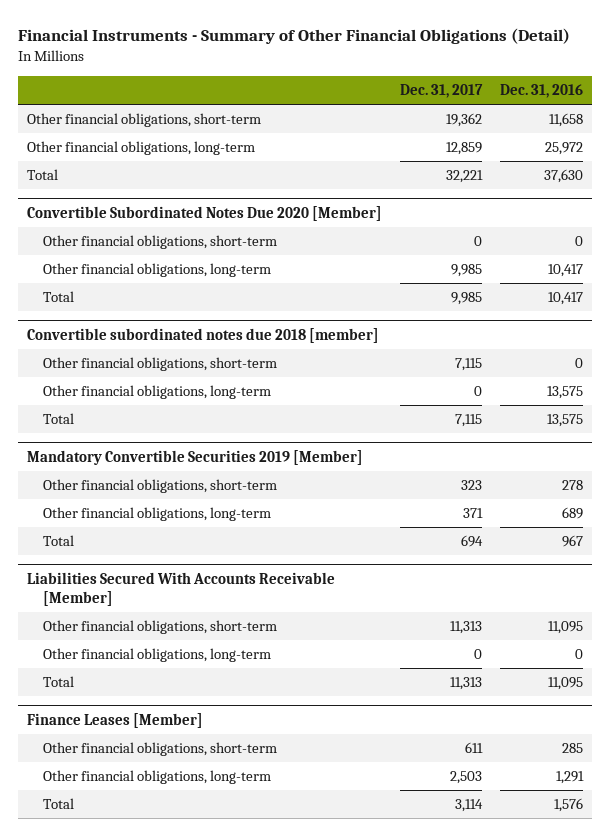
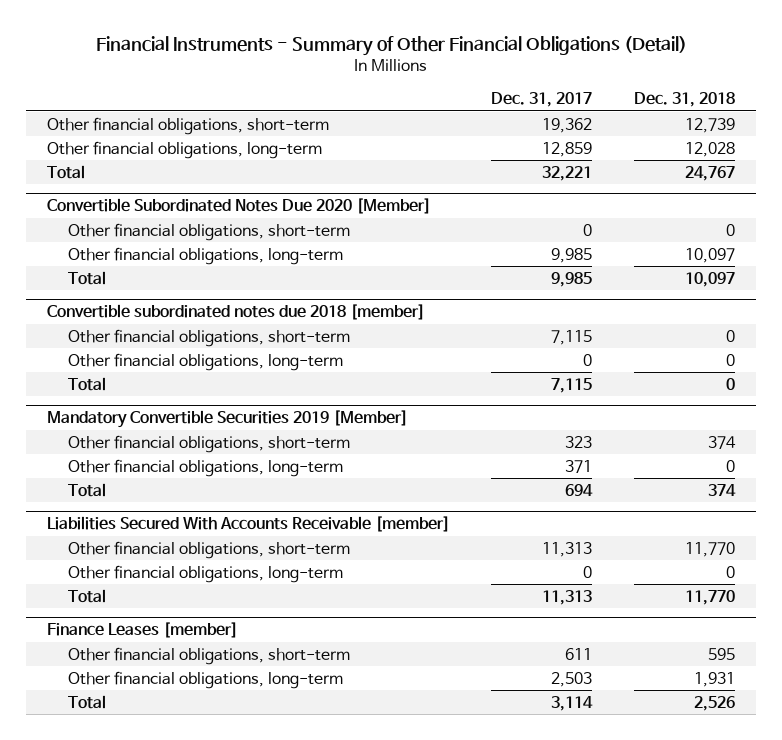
- | Dec. 31, 2017 | Dec. 31, 2016
+ | Dec. 31, 2017 | Dec. 31, 2018
- Liabilities Secured With Accounts Receivable [Member]
+ Liabilities Secured With Accounts Receivable [member]
- Finance Leases [Member]
+ Finance Leases [member]

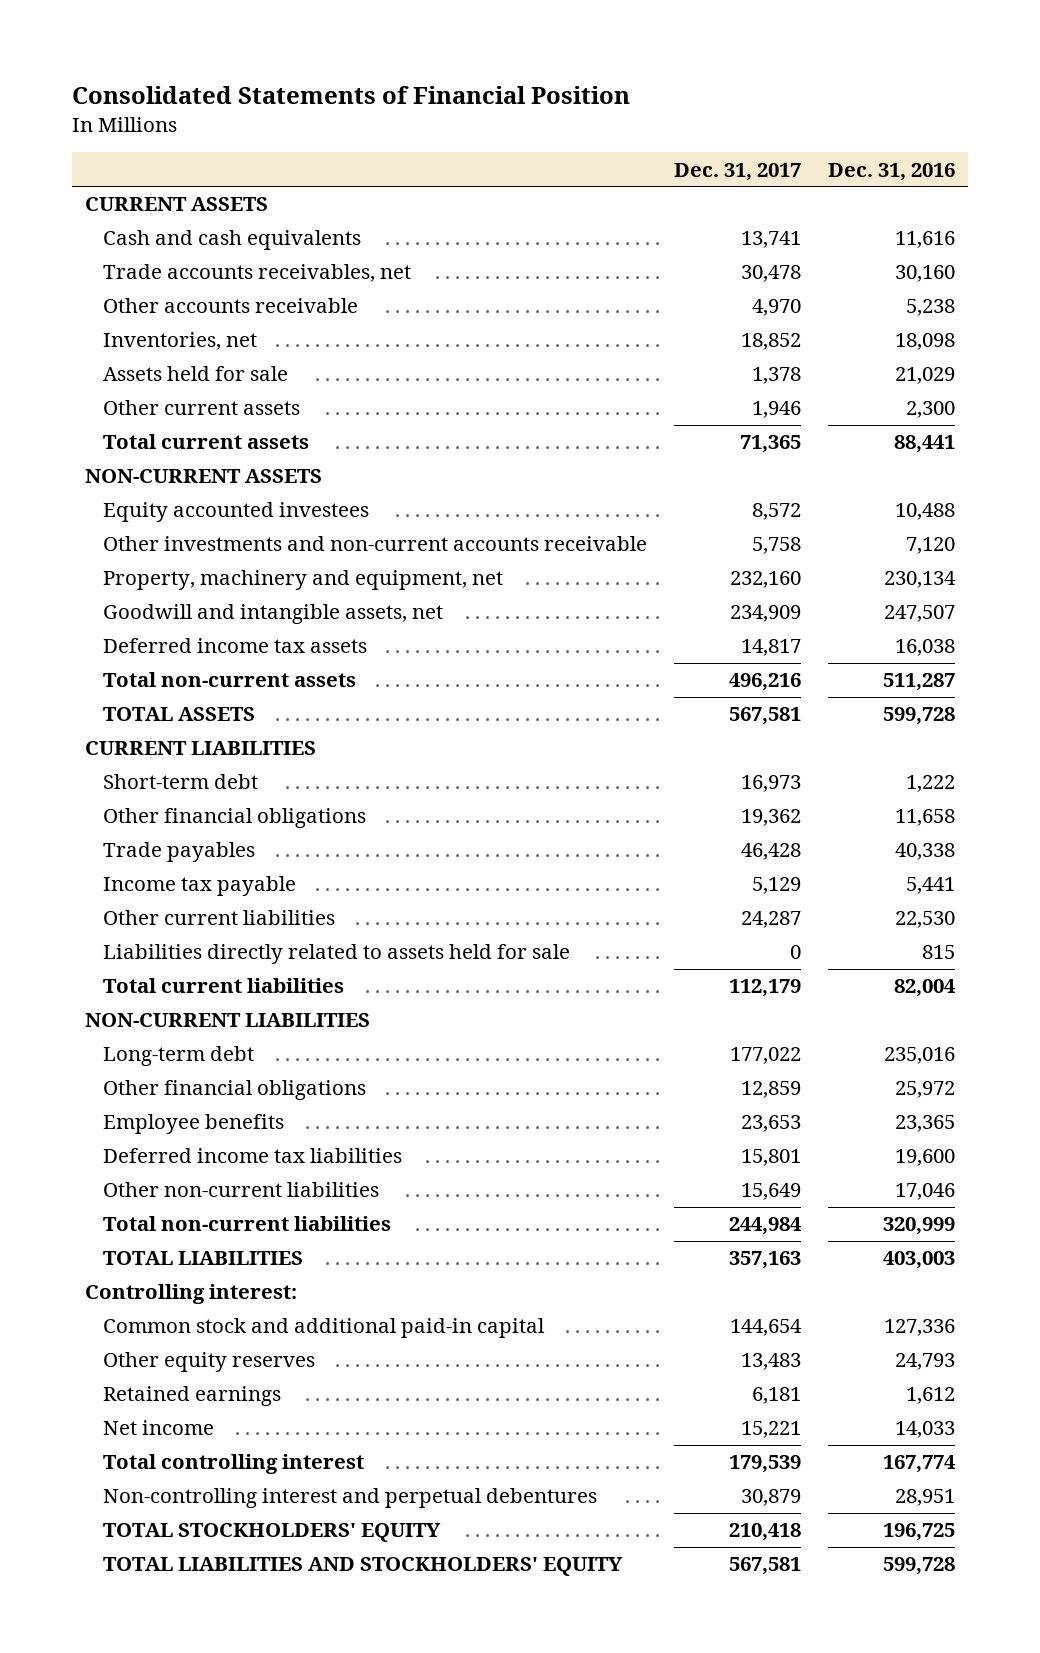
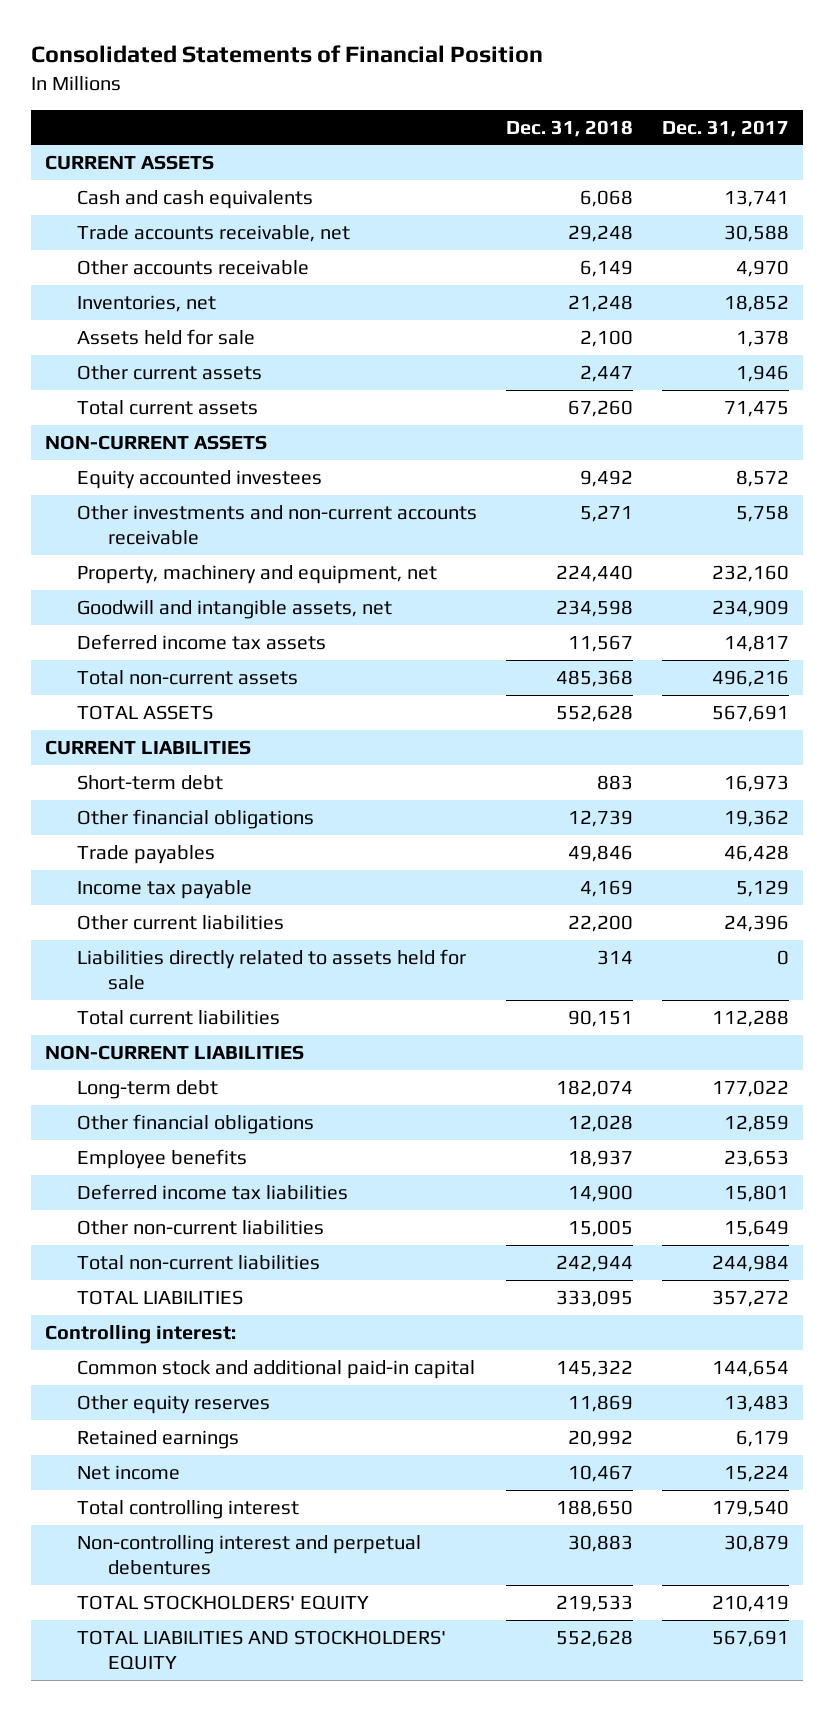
- | Dec. 31, 2017 | Dec. 31, 2016
+ | Dec. 31, 2018 | Dec. 31, 2017
- Trade accounts receivables, net | 30,478 | 30,160
+ Trade accounts receivable, net | 29,248 | 30,588
- Total current assets | 71,365 | 88,441
+ Total current assets | 67,260 | 71,475
- TOTAL ASSETS | 567,581 | 599,728
+ TOTAL ASSETS | 552,628 | 567,691
- Other current liabilities | 24,287 | 22,530
+ Other current liabilities | 22,200 | 24,396
- Total current liabilities | 112,179 | 82,004
+ Total current liabilities | 90,151 | 112,288
- TOTAL LIABILITIES | 357,163 | 403,003
+ TOTAL LIABILITIES | 333,095 | 357,272
- Retained earnings | 6,181 | 1,612
- Net income | 15,221 | 14,033
- Total controlling interest | 179,539 | 167,774
+ Retained earnings | 20,992 | 6,179
+ Net income | 10,467 | 15,224
+ Total controlling interest | 188,650 | 179,540
- TOTAL STOCKHOLDERS' EQUITY | 210,418 | 196,725
- TOTAL LIABILITIES AND STOCKHOLDERS' EQUITY | 567,581 | 599,728
+ TOTAL STOCKHOLDERS' EQUITY | 219,533 | 210,419
+ TOTAL LIABILITIES AND STOCKHOLDERS' EQUITY | 552,628 | 567,691

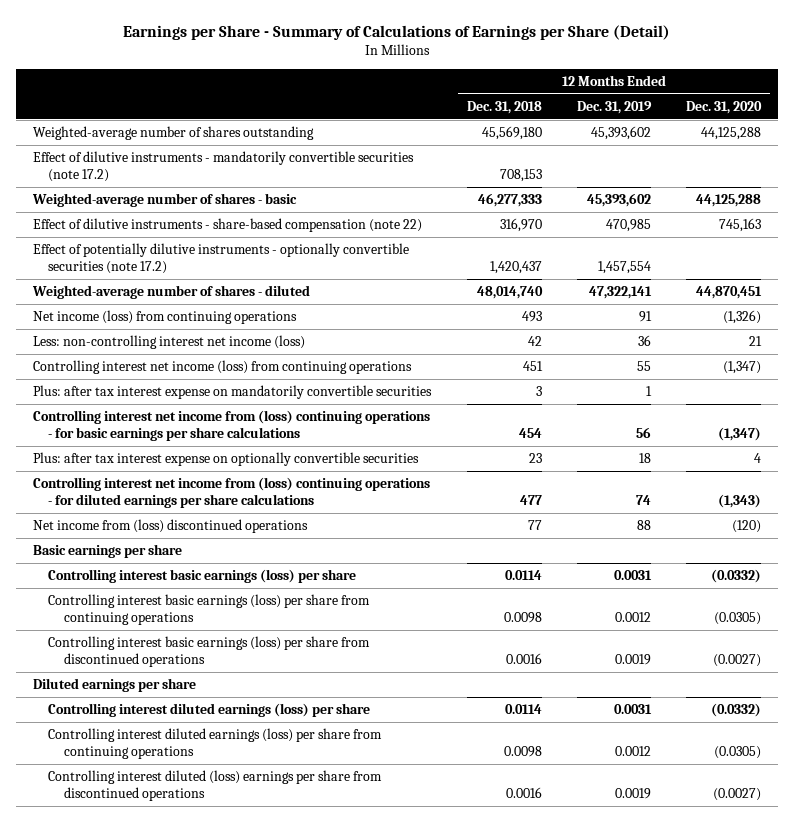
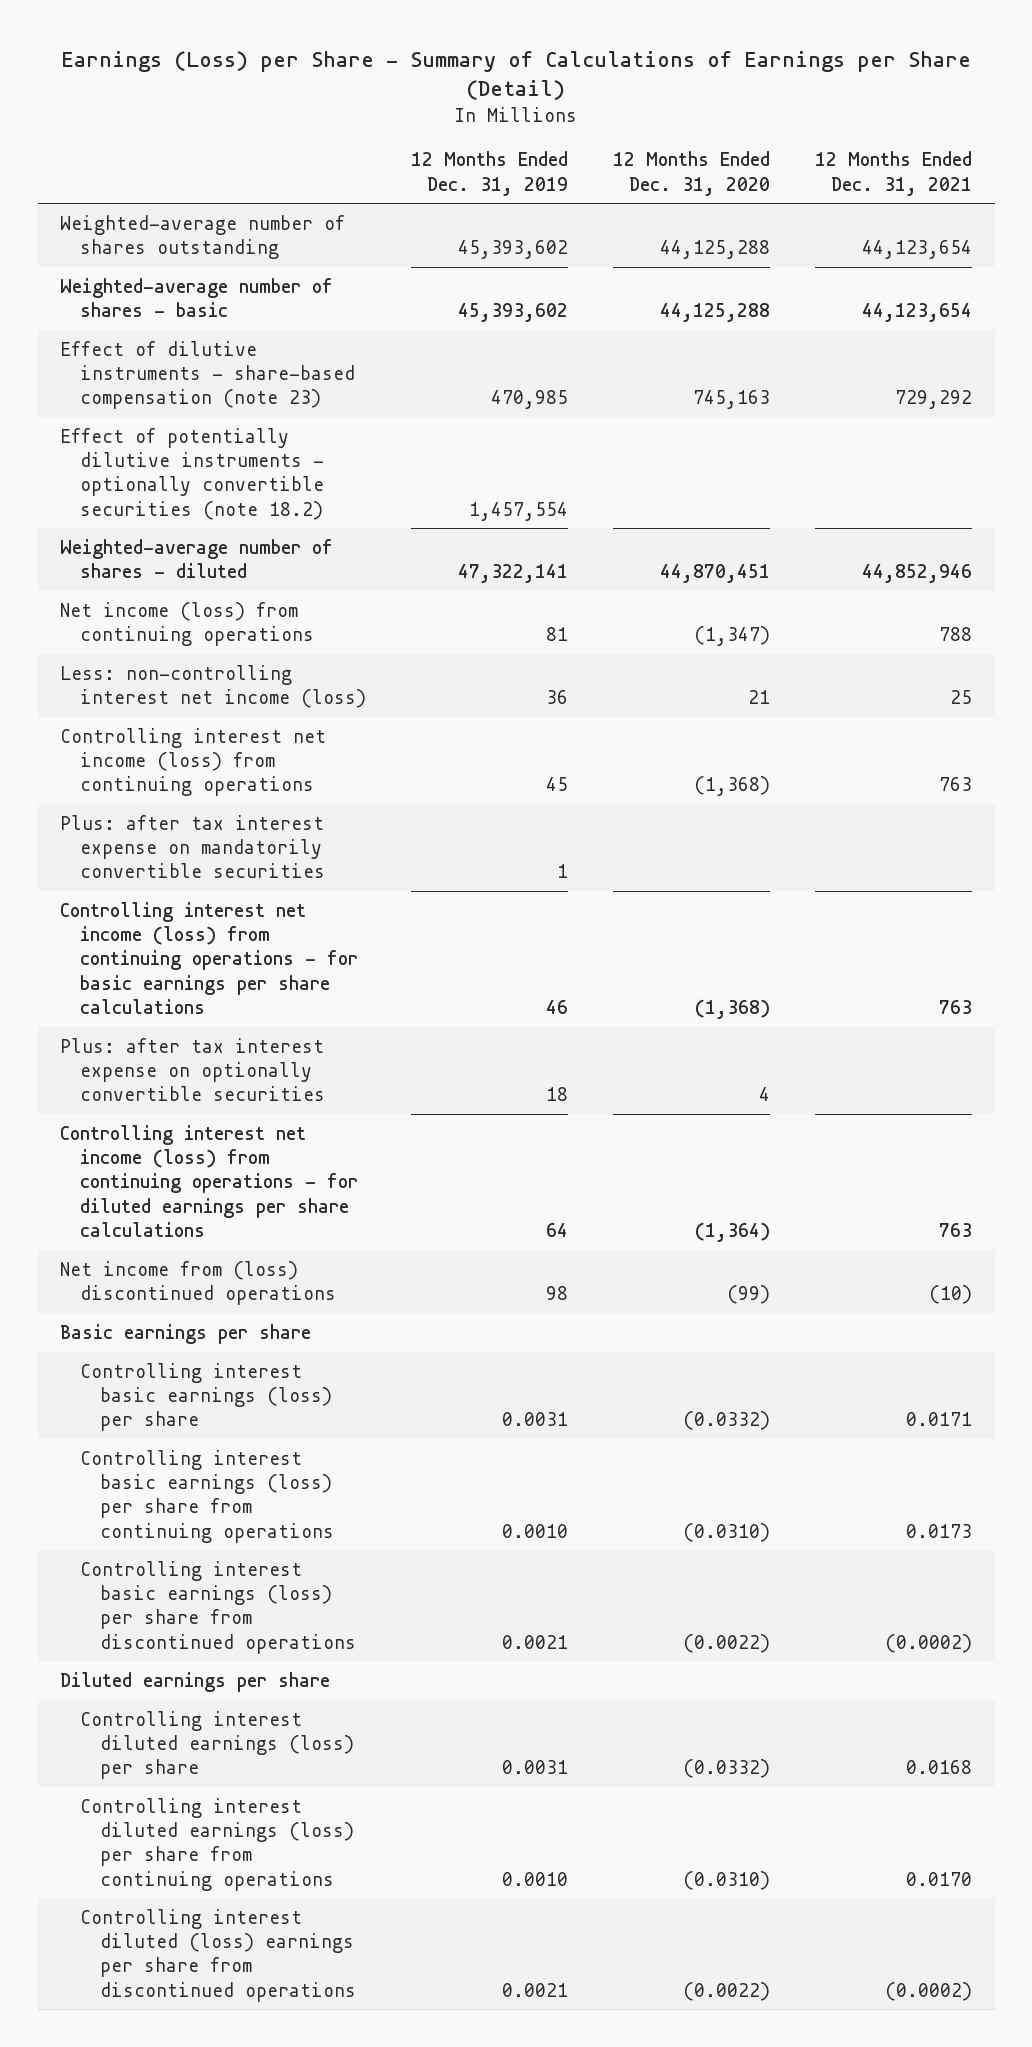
- Earnings per Share - Summary of Calculations of Earnings per Share (Detail)
+ Earnings (Loss) per Share - Summary of Calculations of Earnings per Share (Detail)
- | 12 Months Ended Dec. 31, 2018 | 12 Months Ended Dec. 31, 2019 | 12 Months Ended Dec. 31, 2020
+ | 12 Months Ended Dec. 31, 2019 | 12 Months Ended Dec. 31, 2020 | 12 Months Ended Dec. 31, 2021
- Effect of dilutive instruments - mandatorily convertible securities (note 17.2) | 708,153 | |
- Effect of dilutive instruments - share-based compensation (note 22) | 316,970 | 470,985 | 745,163
- Effect of potentially dilutive instruments - optionally convertible securities (note 17.2) | 1,420,437 | 1,457,554 |
+ Effect of dilutive instruments - share-based compensation (note 23) | 470,985 | 745,163 | 729,292
+ Effect of potentially dilutive instruments - optionally convertible securities (note 18.2) | 1,457,554 | |
- Net income (loss) from continuing operations | 493 | 91 | (1,326)
+ Net income (loss) from continuing operations | 81 | (1,347) | 788
- Controlling interest net income (loss) from continuing operations | 451 | 55 | (1,347)
+ Controlling interest net income (loss) from continuing operations | 45 | (1,368) | 763
- Controlling interest net income from (loss) continuing operations - for basic earnings per share calculations | 454 | 56 | (1,347)
+ Controlling interest net income (loss) from continuing operations - for basic earnings per share calculations | 46 | (1,368) | 763
- Controlling interest net income from (loss) continuing operations - for diluted earnings per share calculations | 477 | 74 | (1,343)
- Net income from (loss) discontinued operations | 77 | 88 | (120)
+ Controlling interest net income (loss) from continuing operations - for diluted earnings per share calculations | 64 | (1,364) | 763
+ Net income from (loss) discontinued operations | 98 | (99) | (10)
- Controlling interest basic earnings (loss) per share from continuing operations | 0.0098 | 0.0012 | (0.0305)
- Controlling interest basic earnings (loss) per share from discontinued operations | 0.0016 | 0.0019 | (0.0027)
+ Controlling interest basic earnings (loss) per share from continuing operations | 0.0010 | (0.0310) | 0.0173
+ Controlling interest basic earnings (loss) per share from discontinued operations | 0.0021 | (0.0022) | (0.0002)
- Controlling interest diluted earnings (loss) per share from continuing operations | 0.0098 | 0.0012 | (0.0305)
- Controlling interest diluted (loss) earnings per share from discontinued operations | 0.0016 | 0.0019 | (0.0027)
+ Controlling interest diluted earnings (loss) per share from continuing operations | 0.0010 | (0.0310) | 0.0170
+ Controlling interest diluted (loss) earnings per share from discontinued operations | 0.0021 | (0.0022) | (0.0002)

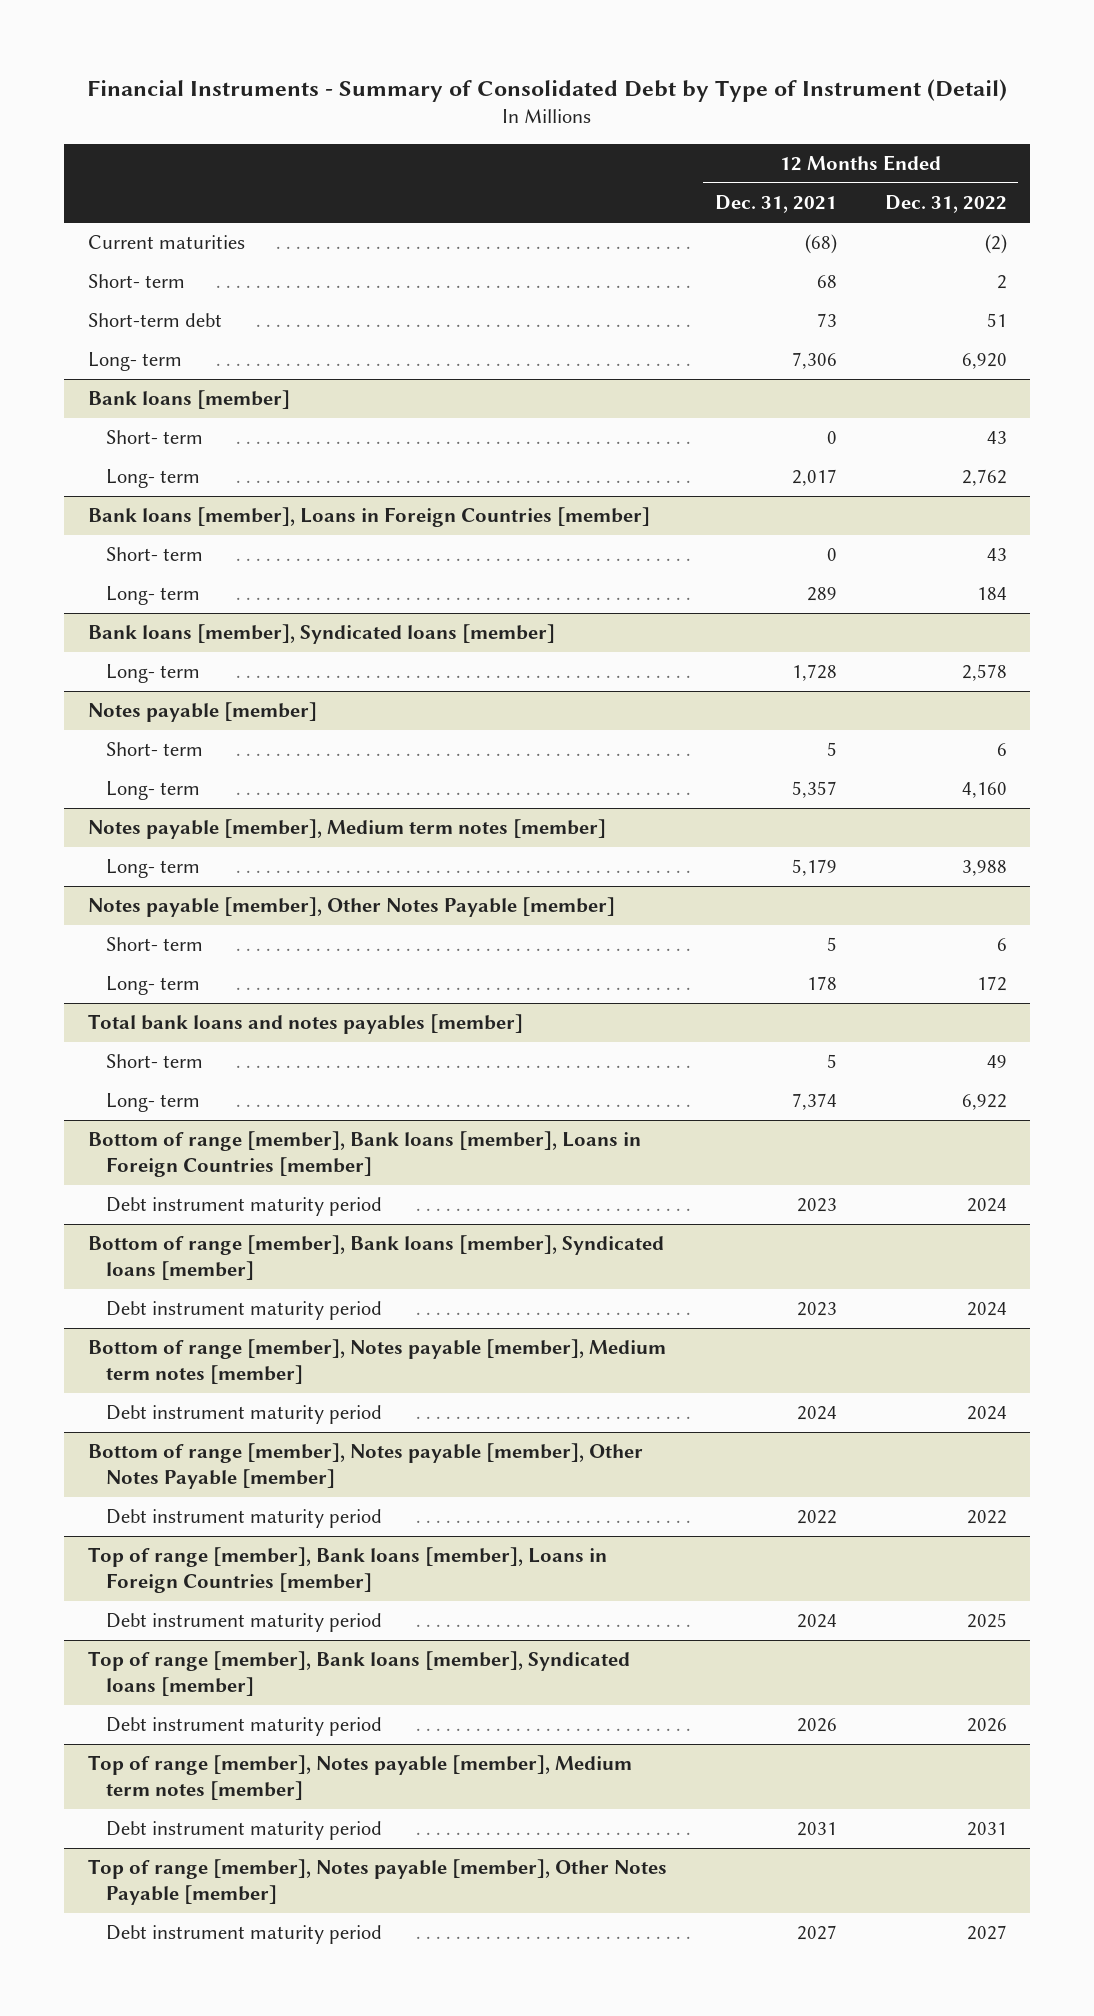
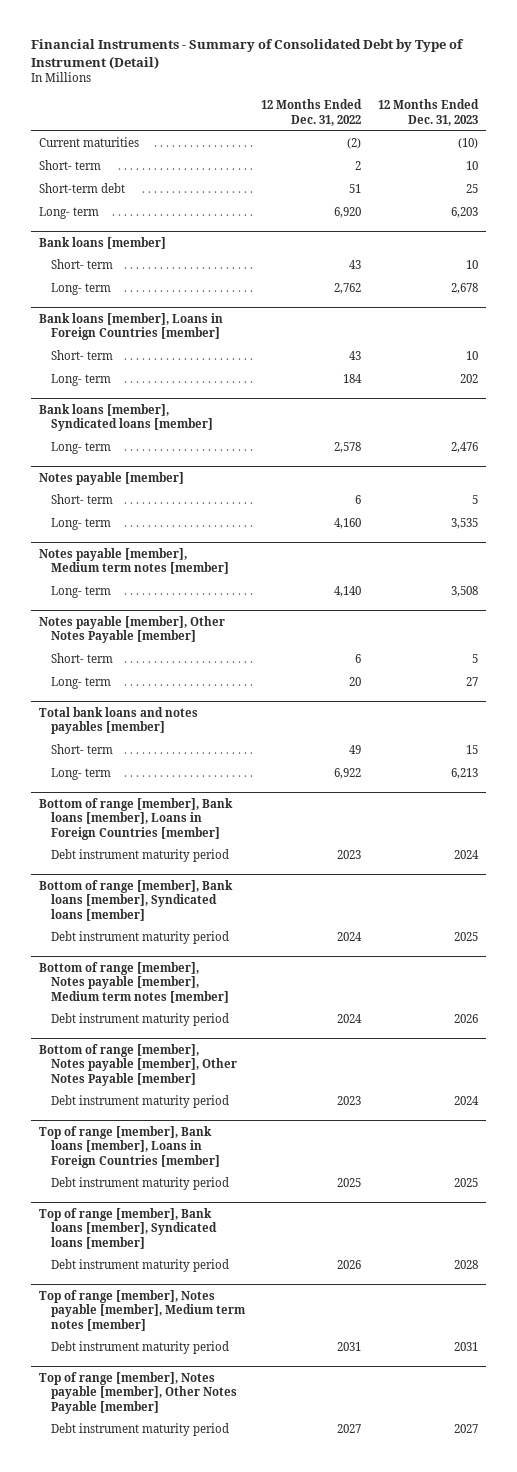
- | 12 Months Ended Dec. 31, 2021 | 12 Months Ended Dec. 31, 2022
+ | 12 Months Ended Dec. 31, 2022 | 12 Months Ended Dec. 31, 2023
@ Notes payable [member], Medium term notes [member]
- Long- term | 5,179 | 3,988
+ Long- term | 4,140 | 3,508
@ Notes payable [member], Other Notes Payable [member]
- Long- term | 178 | 172
+ Long- term | 20 | 27
@ Bottom of range [member], Bank loans [member], Loans in Foreign Countries [member]
- Debt instrument maturity period | 2023 | 2024
+ Debt instrument maturity period | 2023 | 2024
@ Bottom of range [member], Notes payable [member], Other Notes Payable [member]
- Debt instrument maturity period | 2022 | 2022
+ Debt instrument maturity period | 2023 | 2024

